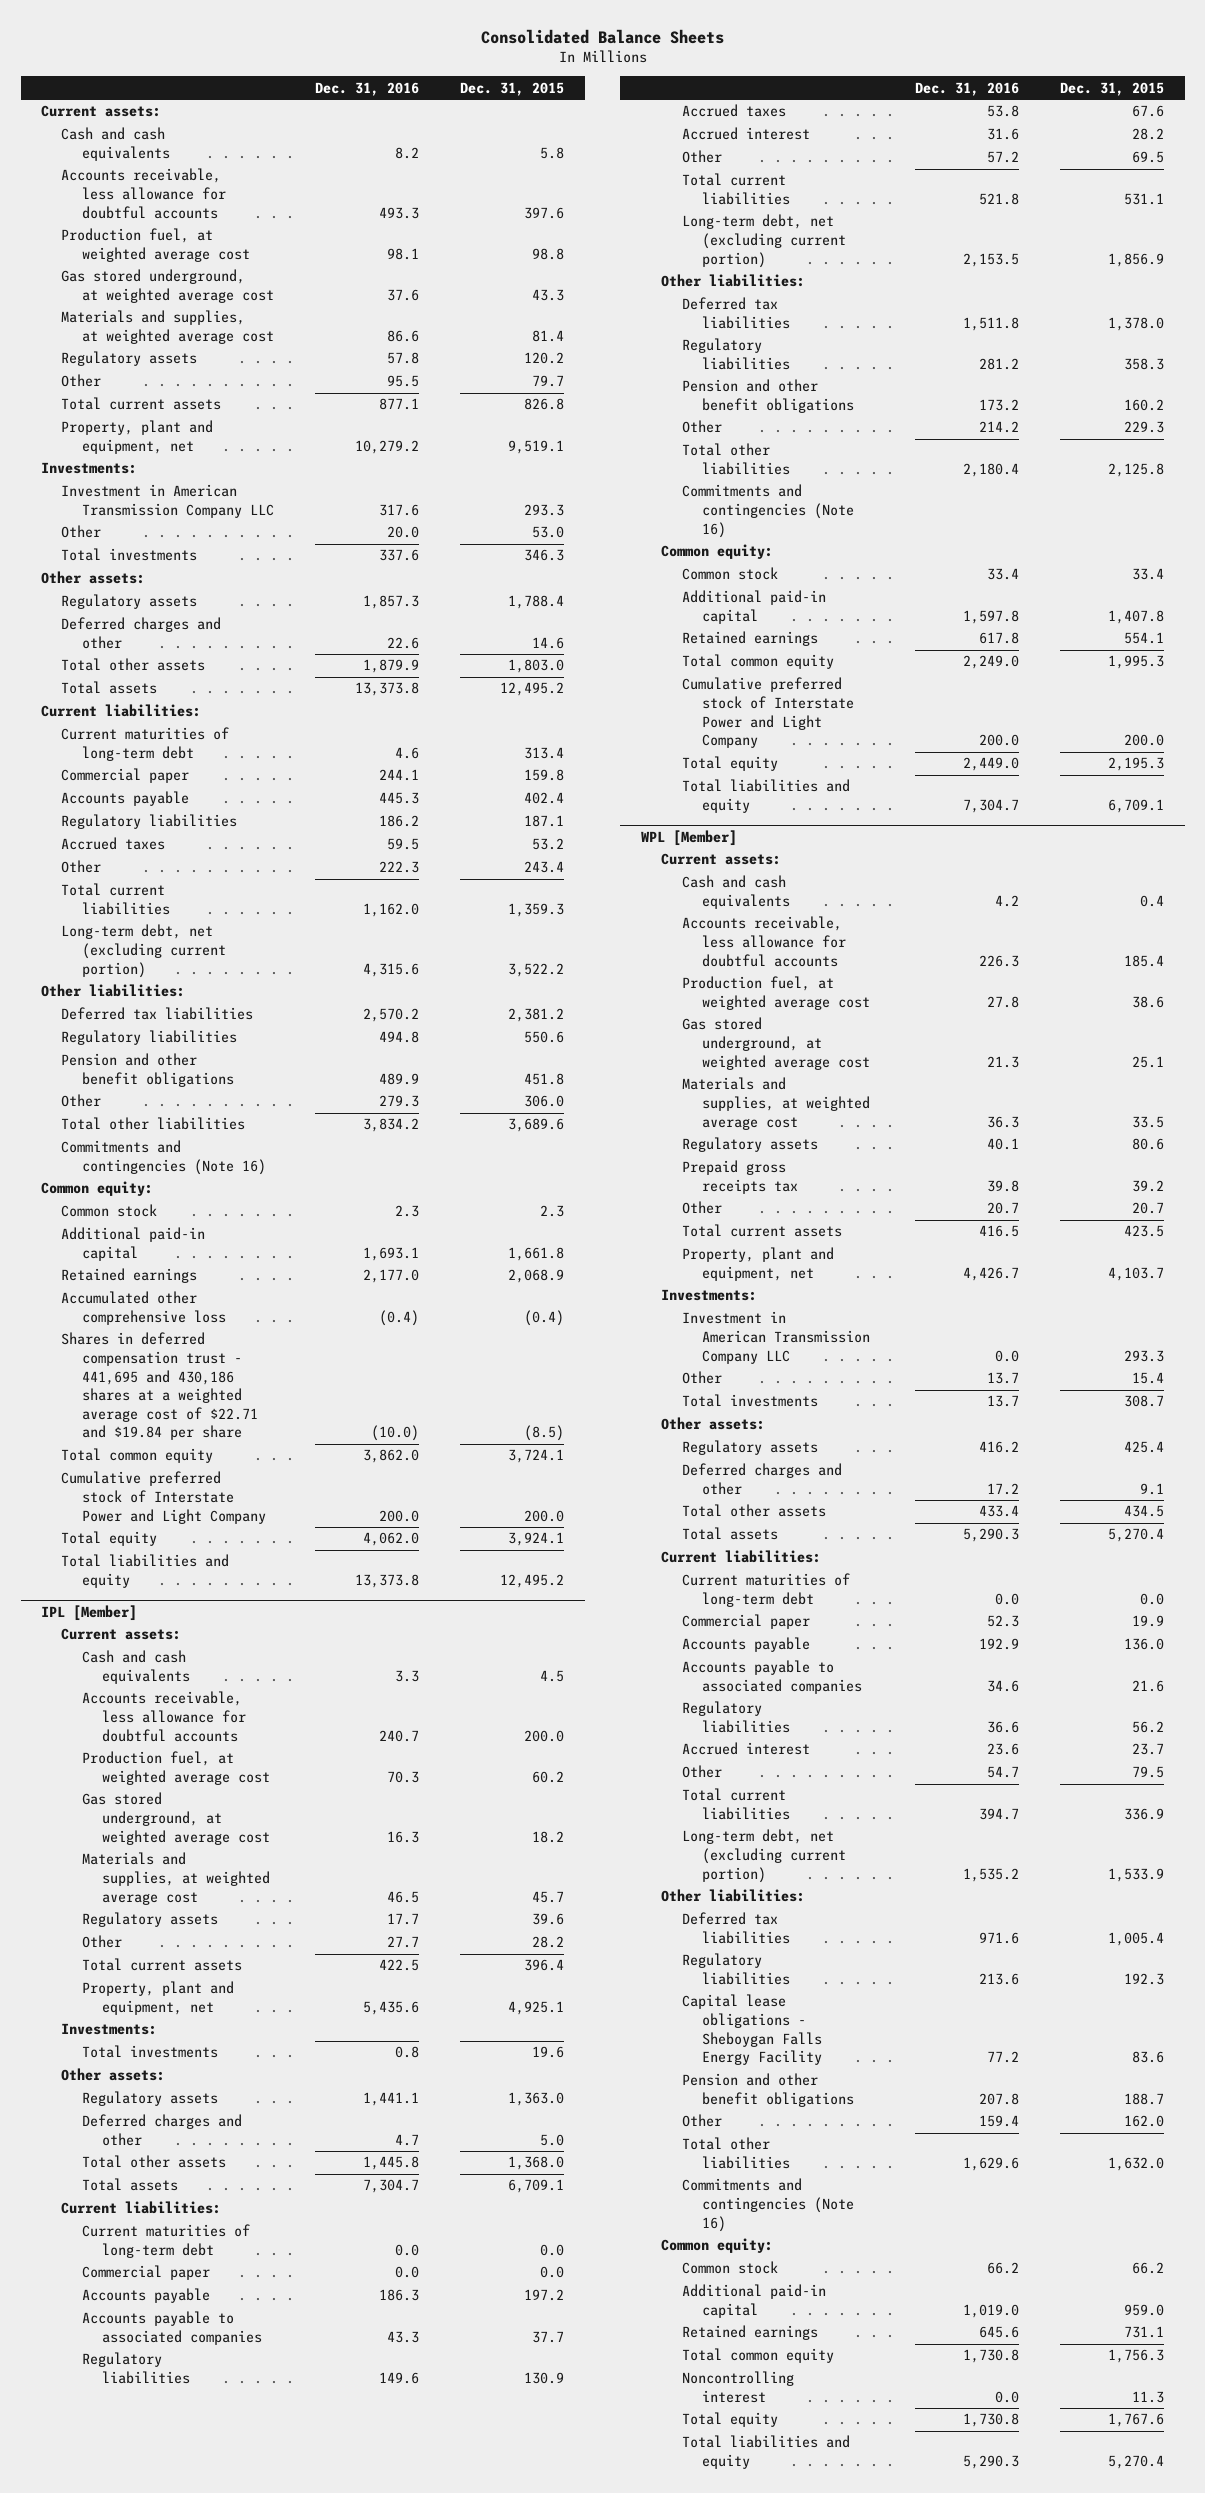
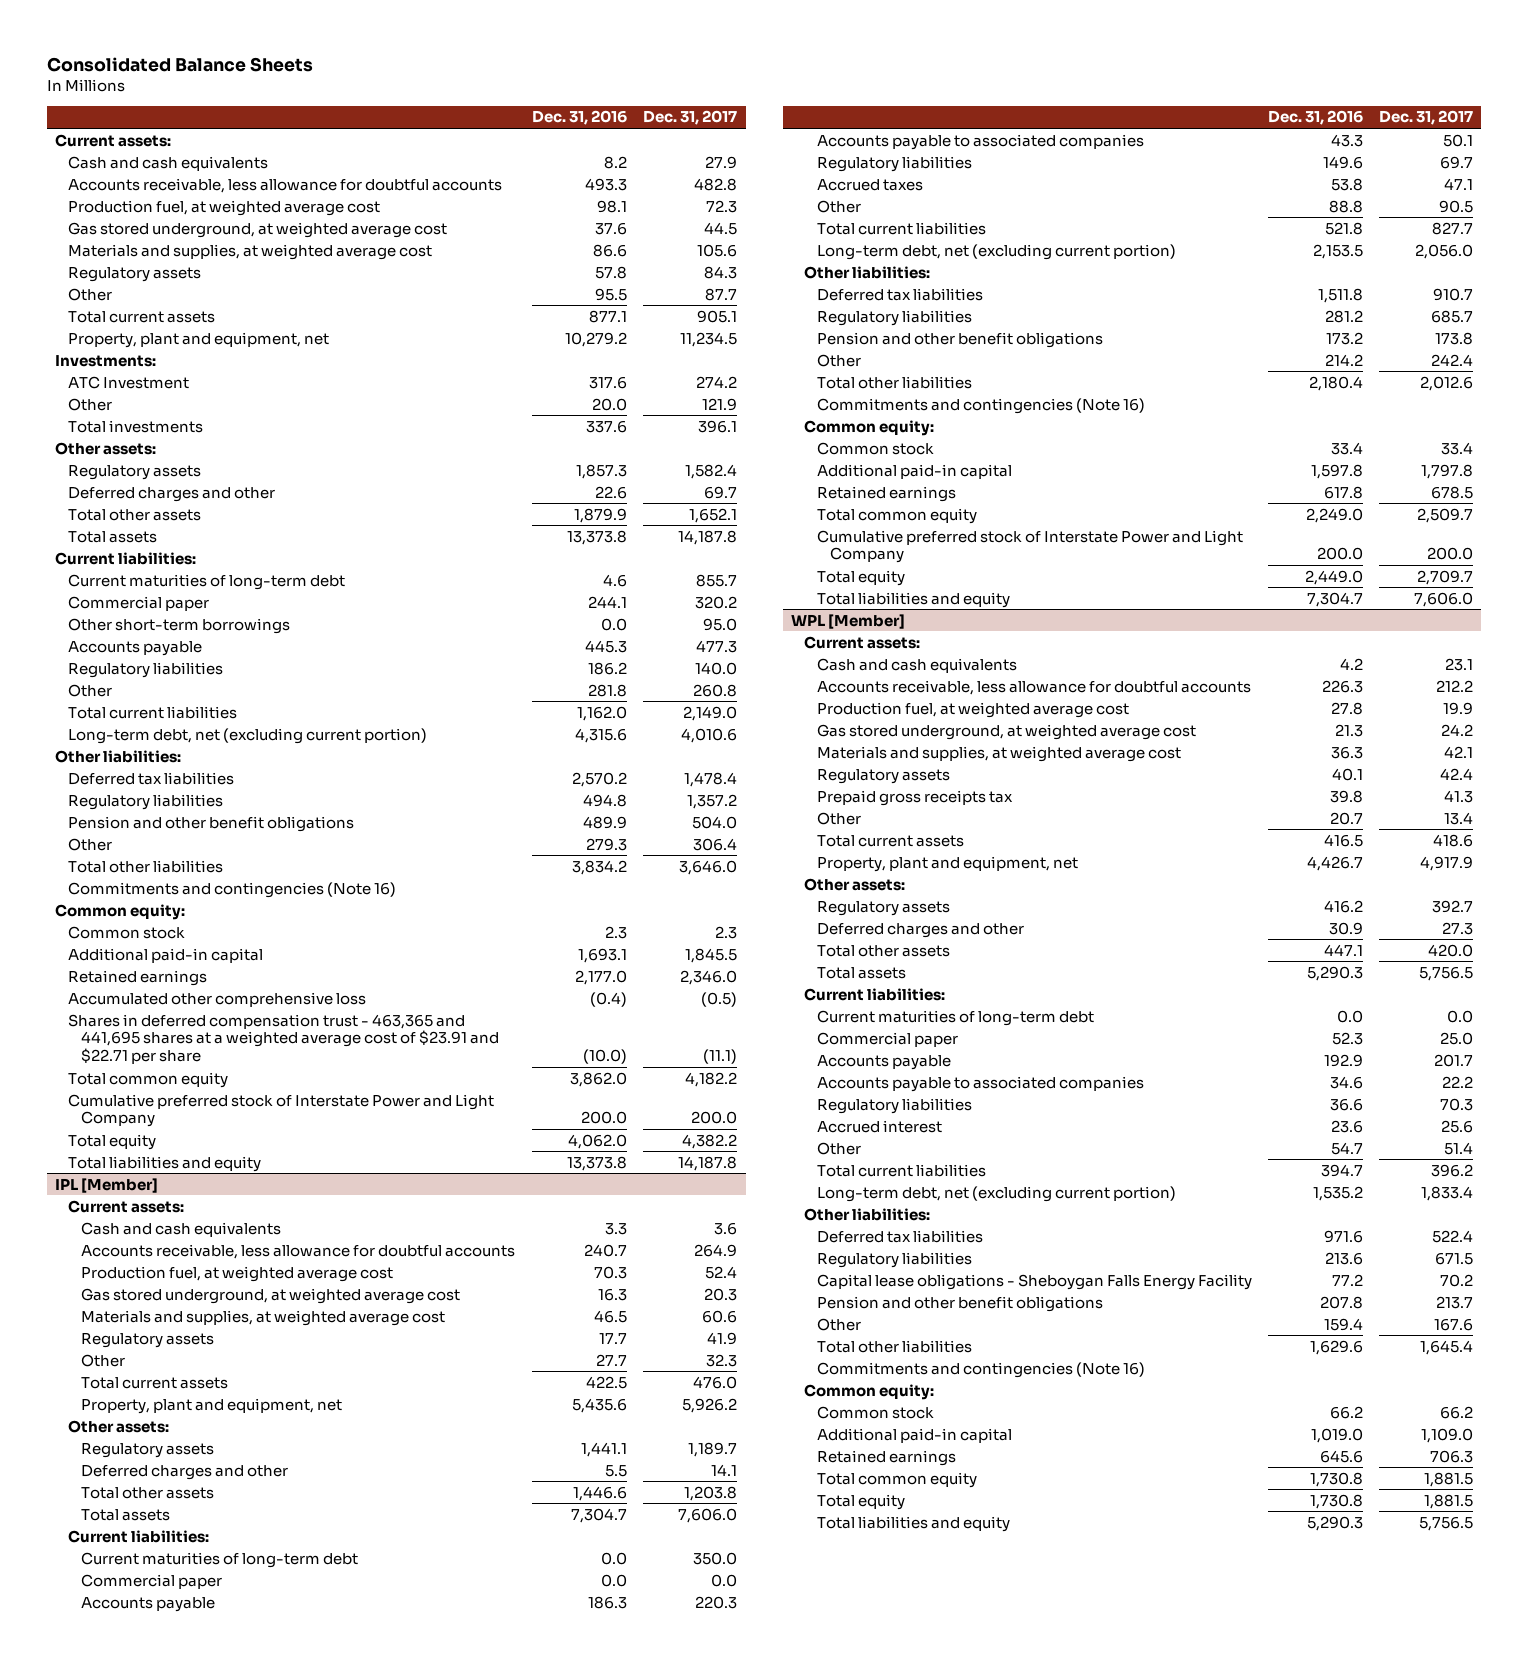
- | Dec. 31, 2016 | Dec. 31, 2015
+ | Dec. 31, 2016 | Dec. 31, 2017
- Investment in American Transmission Company LLC | 317.6 | 293.3
+ ATC Investment | 317.6 | 274.2
+ Other short-term borrowings | 0.0 | 95.0
- Accrued taxes | 59.5 | 53.2
- Other | 222.3 | 243.4
+ Other | 281.8 | 260.8
- Shares in deferred compensation trust - 441,695 and 430,186 shares at a weighted average cost of $22.71 and $19.84 per share | (10.0) | (8.5)
+ Shares in deferred compensation trust - 463,365 and 441,695 shares at a weighted average cost of $23.91 and $22.71 per share | (10.0) | (11.1)
@ IPL [Member]
- Investments:
- Total investments | 0.8 | 19.6
- Deferred charges and other | 4.7 | 5.0
- Total other assets | 1,445.8 | 1,368.0
+ Deferred charges and other | 5.5 | 14.1
+ Total other assets | 1,446.6 | 1,203.8
- Accrued interest | 31.6 | 28.2
- Other | 57.2 | 69.5
+ Other | 88.8 | 90.5
@ WPL [Member]
- Investments:
- Investment in American Transmission Company LLC | 0.0 | 293.3
- Other | 13.7 | 15.4
- Total investments | 13.7 | 308.7
- Deferred charges and other | 17.2 | 9.1
- Total other assets | 433.4 | 434.5
+ Deferred charges and other | 30.9 | 27.3
+ Total other assets | 447.1 | 420.0
- Noncontrolling interest | 0.0 | 11.3

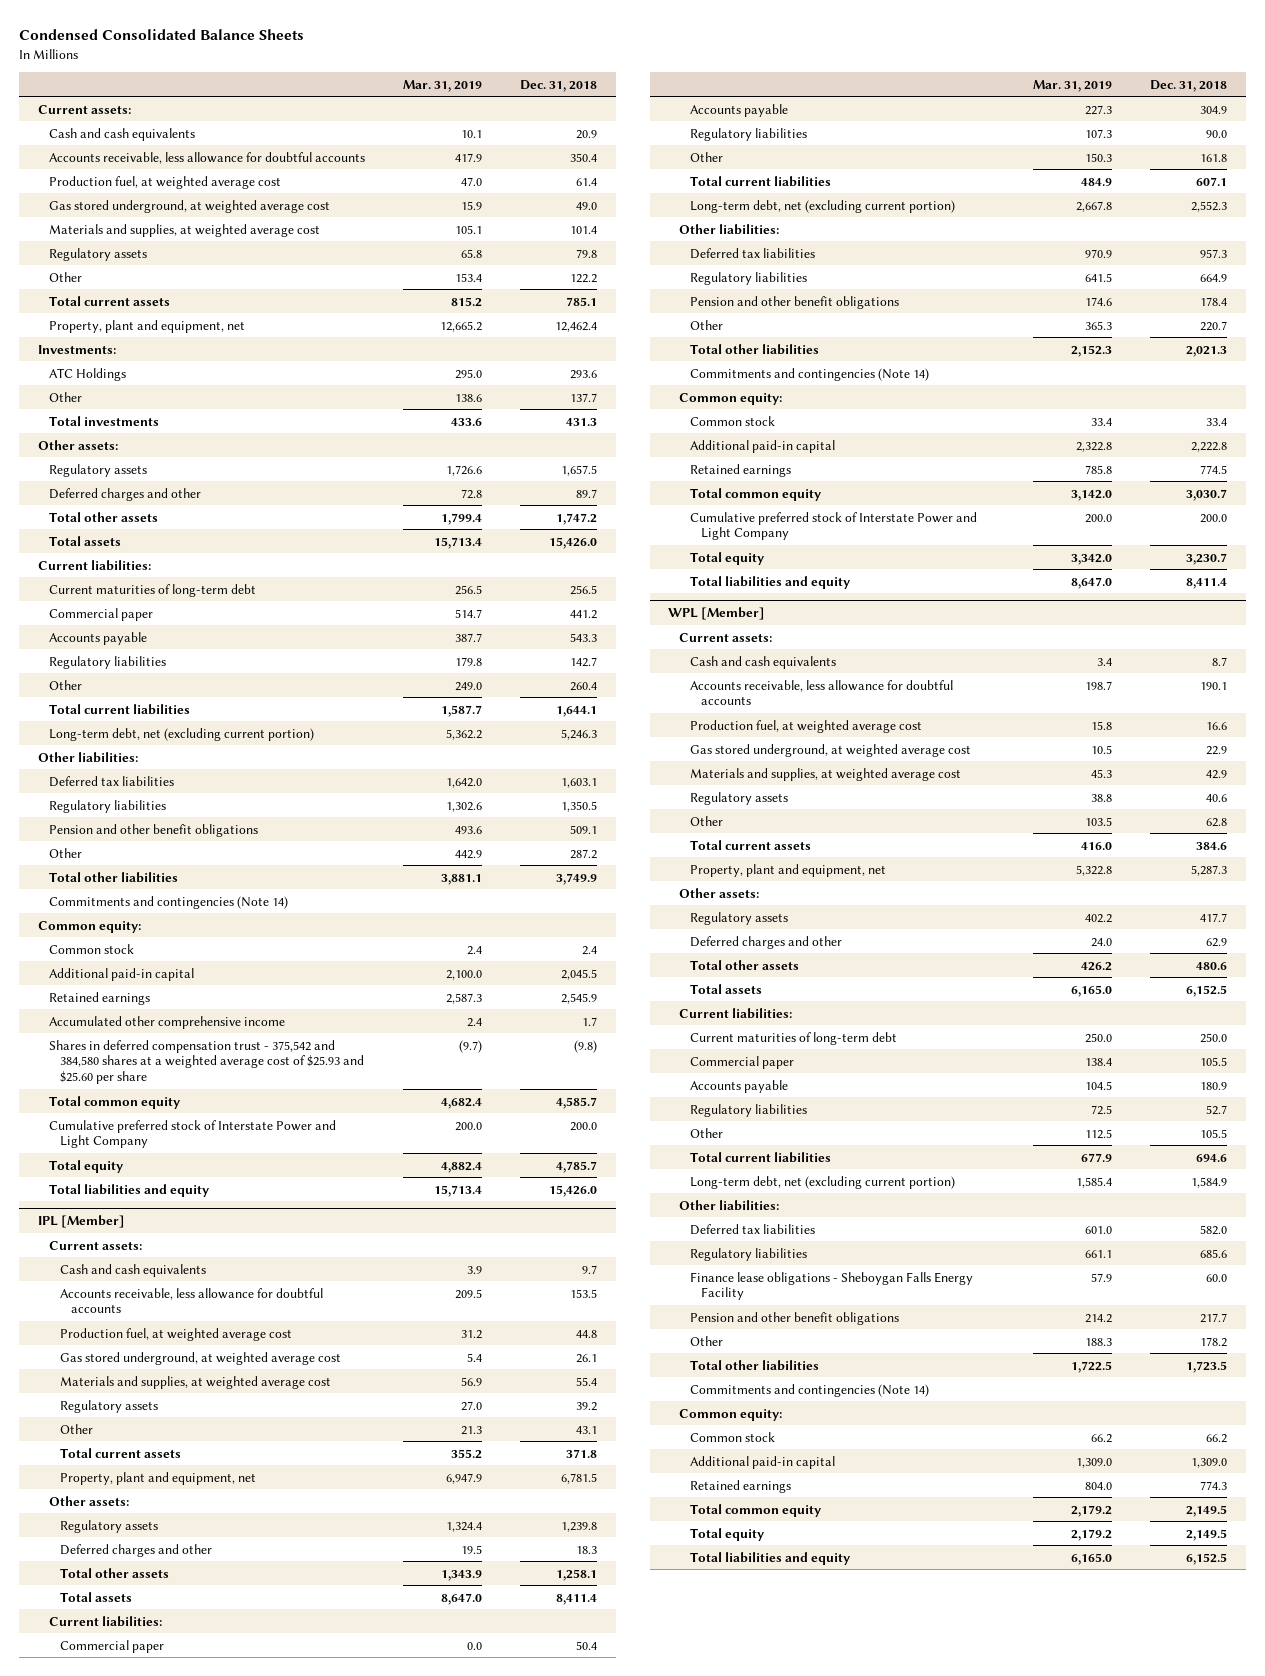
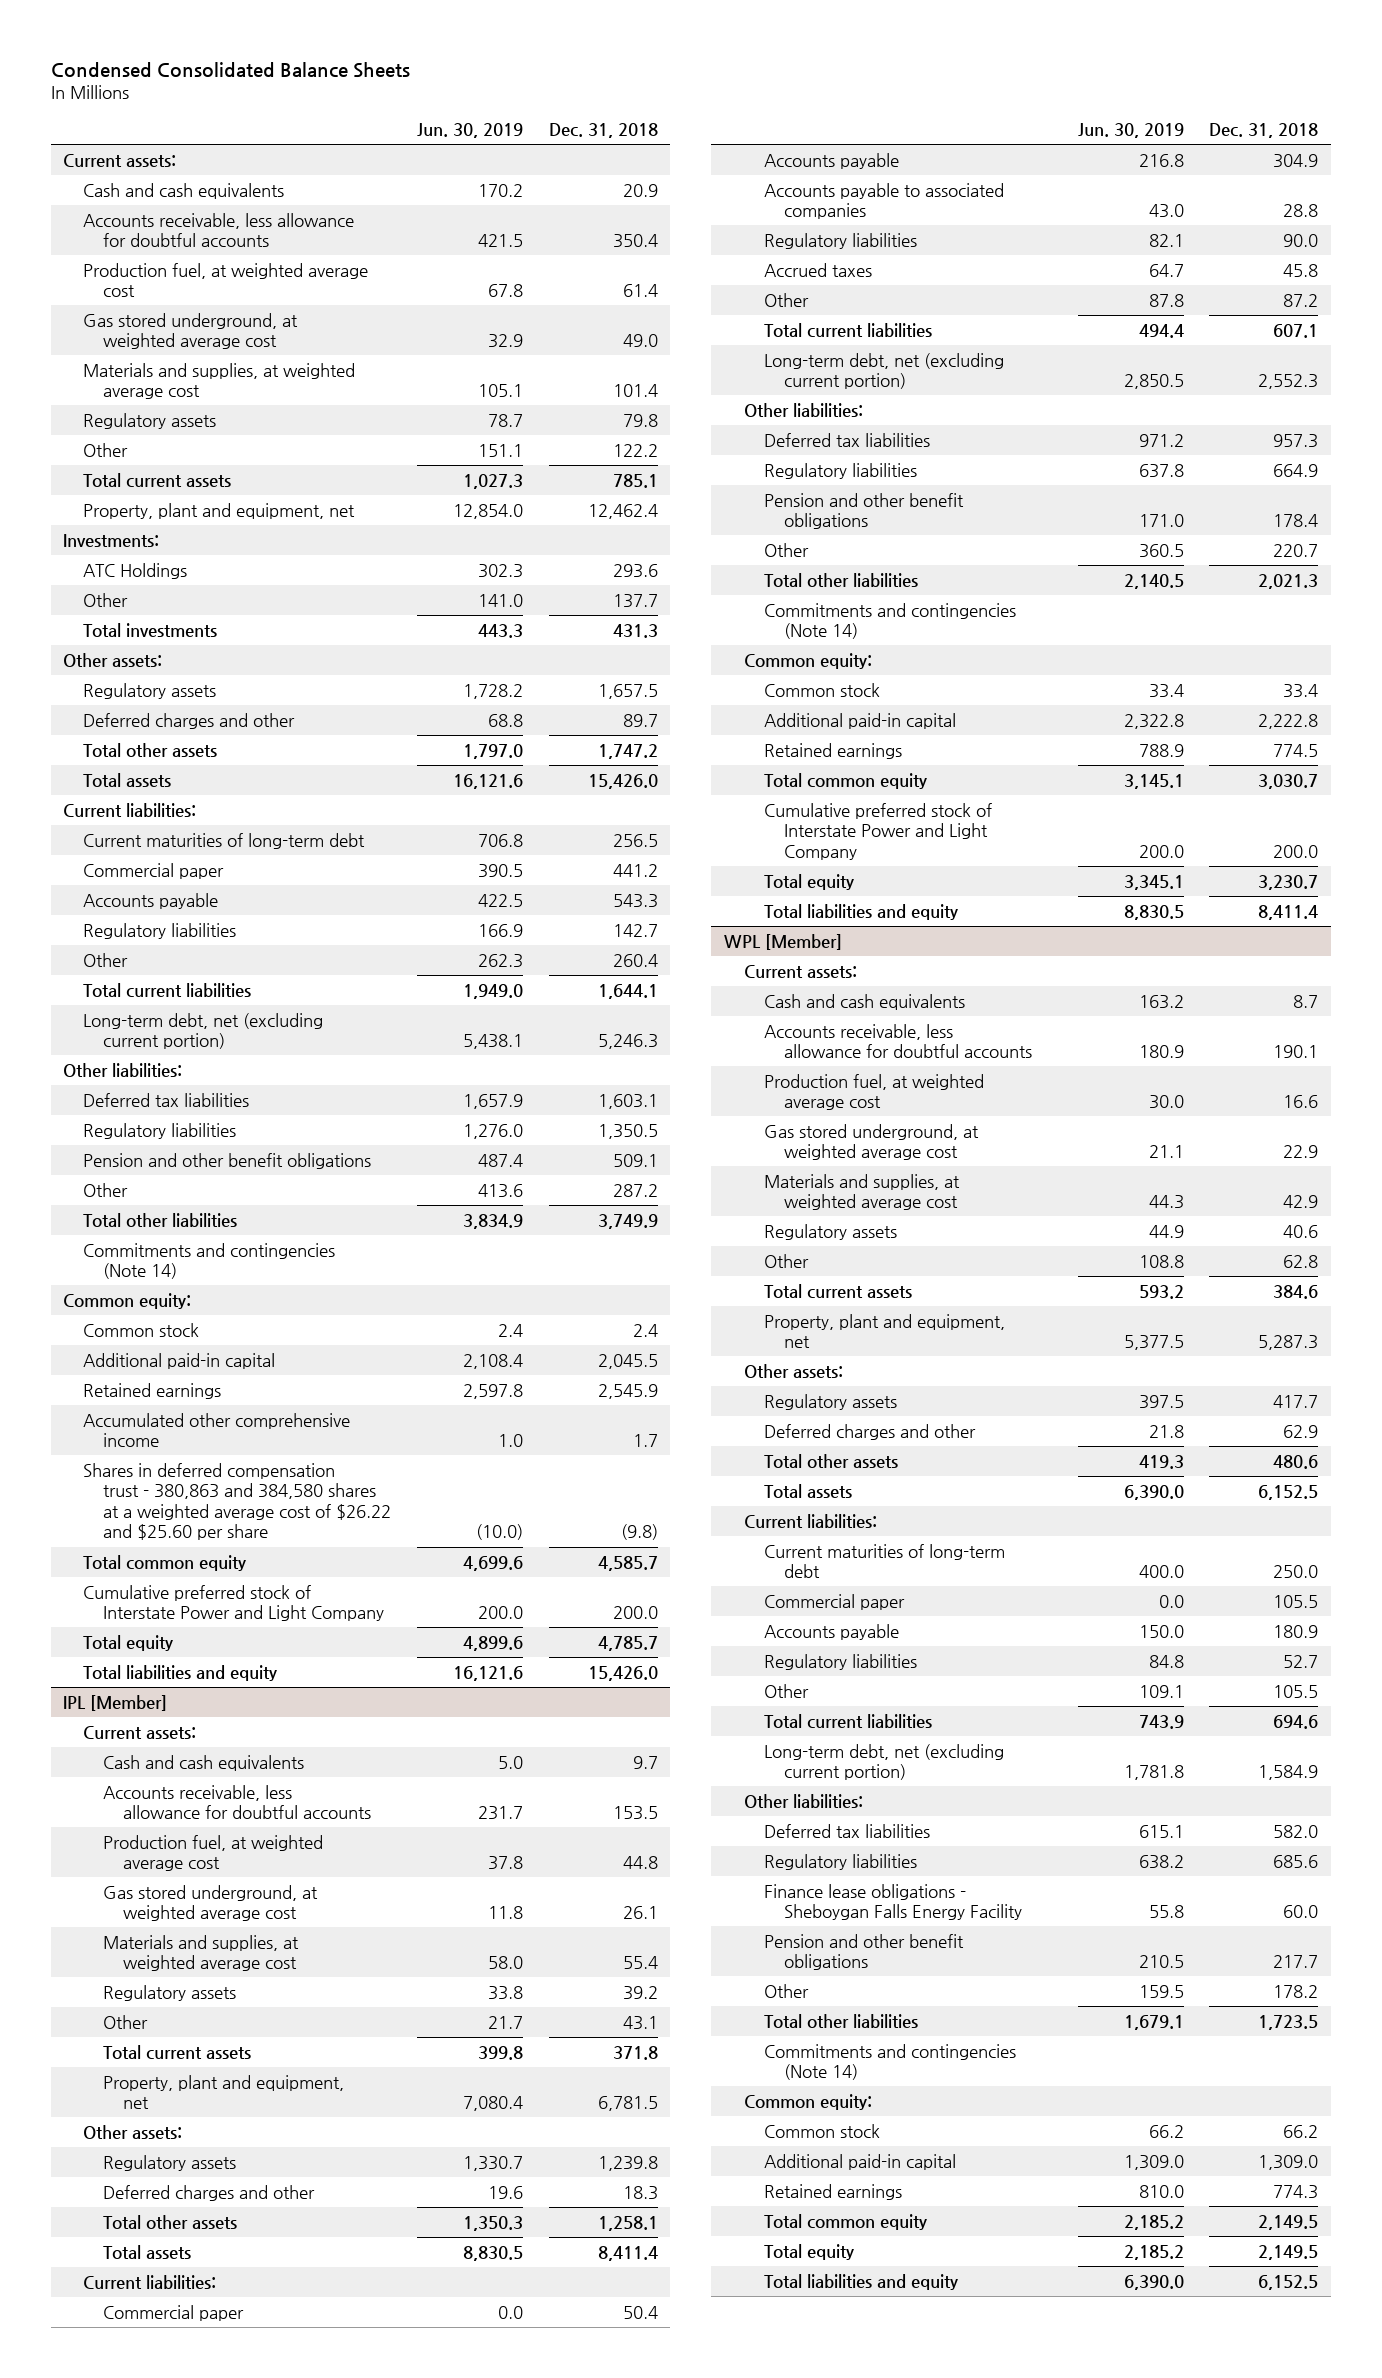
- | Mar. 31, 2019 | Dec. 31, 2018
+ | Jun. 30, 2019 | Dec. 31, 2018
- Shares in deferred compensation trust - 375,542 and 384,580 shares at a weighted average cost of $25.93 and $25.60 per share | (9.7) | (9.8)
+ Shares in deferred compensation trust - 380,863 and 384,580 shares at a weighted average cost of $26.22 and $25.60 per share | (10.0) | (9.8)
@ IPL [Member]
+ Accounts payable to associated companies | 43.0 | 28.8
- Other | 150.3 | 161.8
+ Accrued taxes | 64.7 | 45.8
+ Other | 87.8 | 87.2

